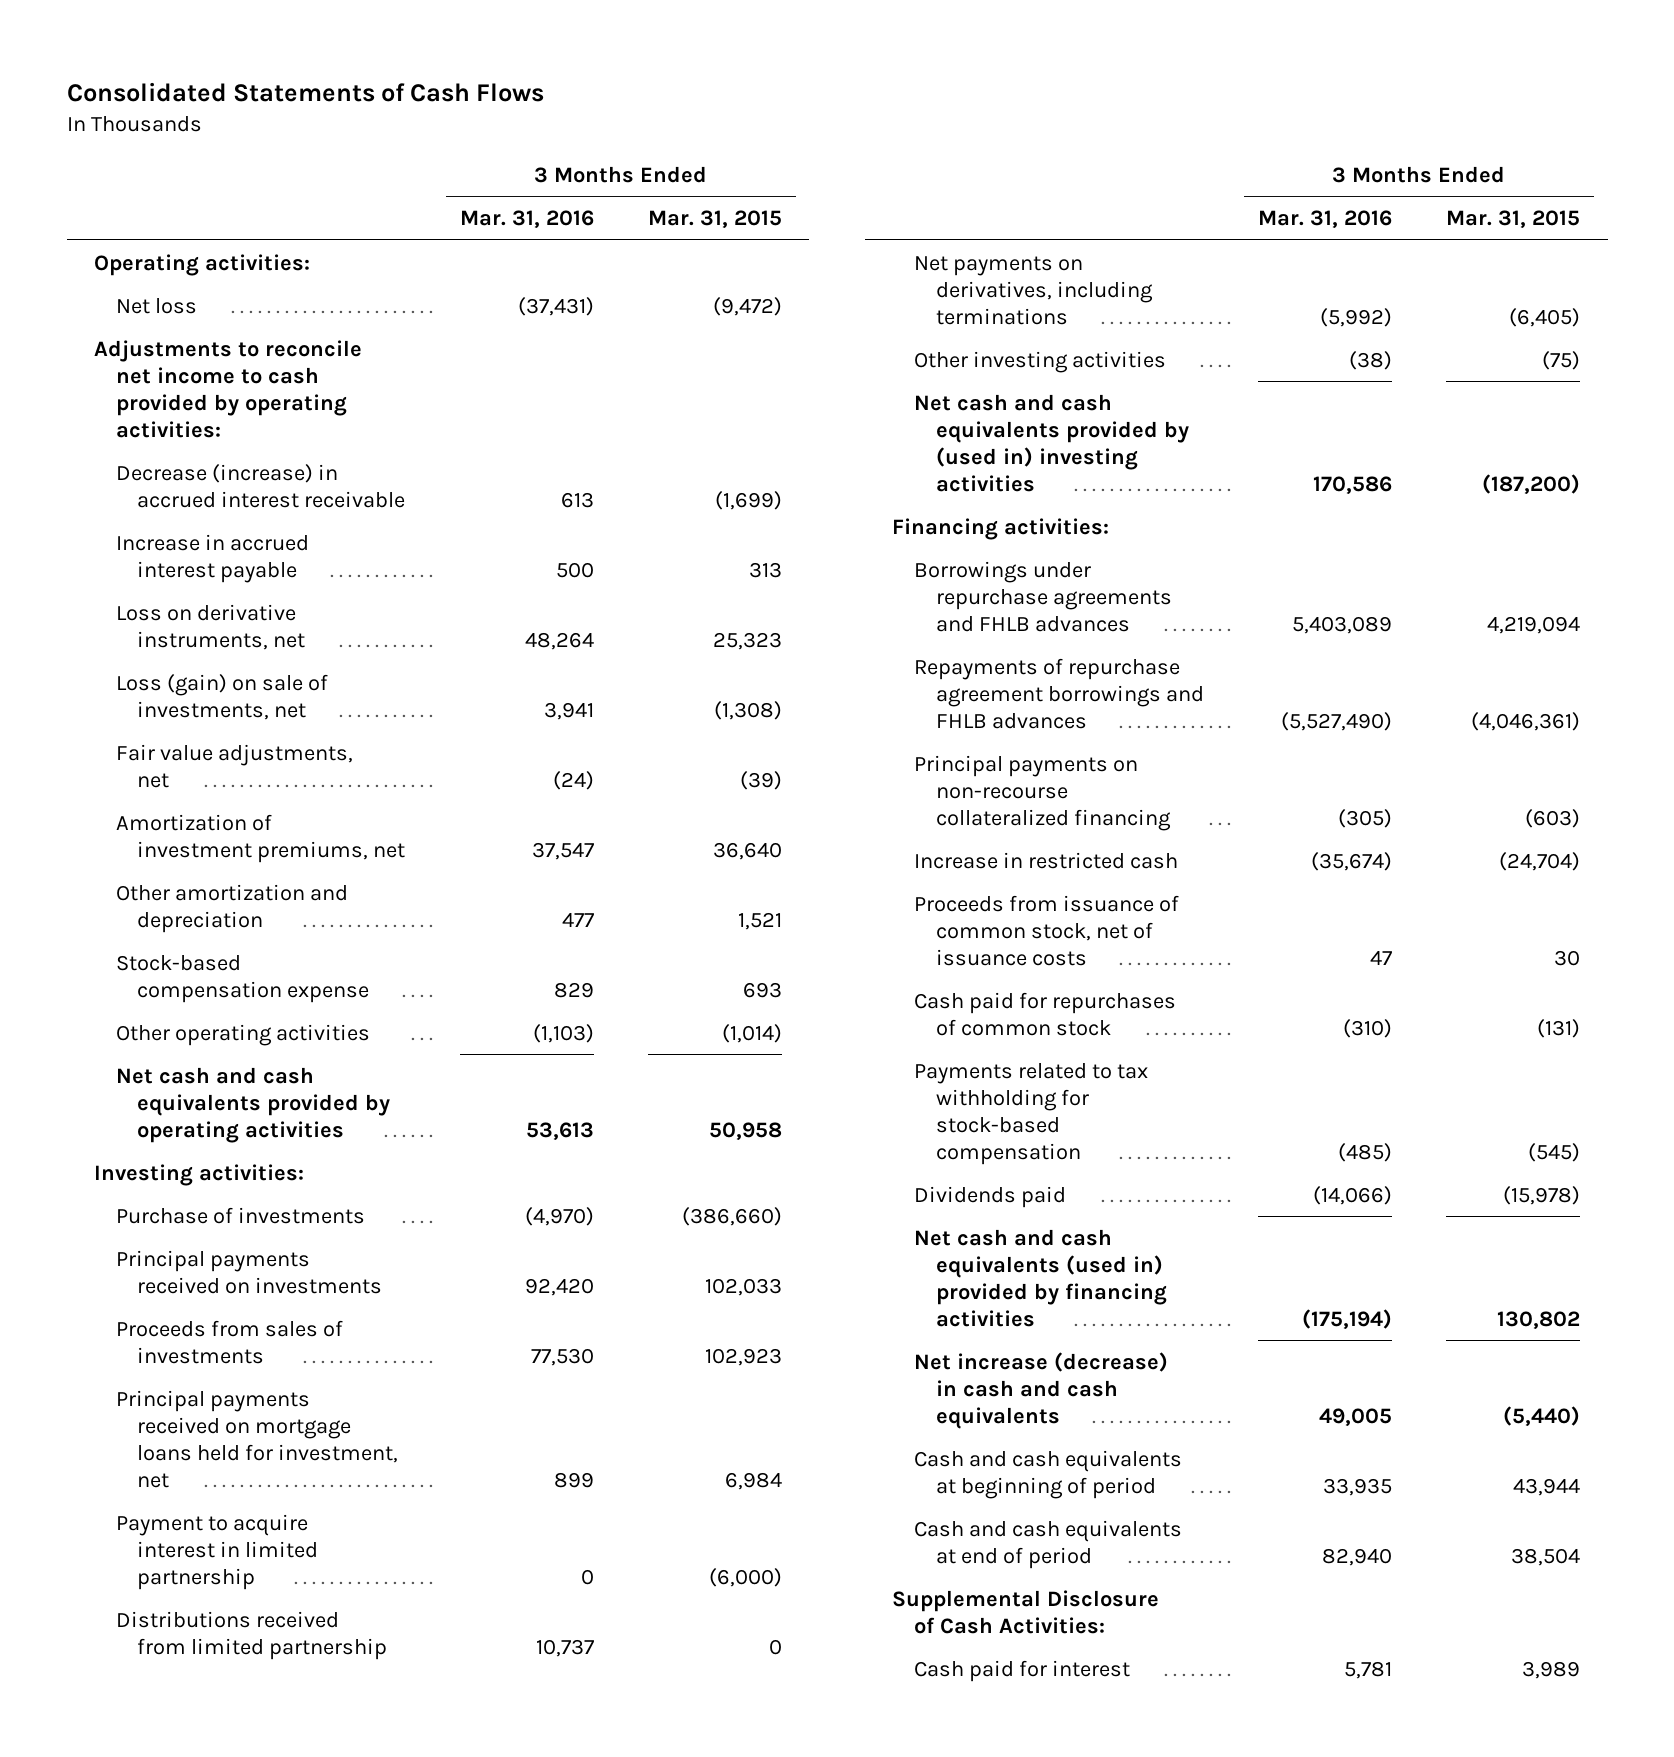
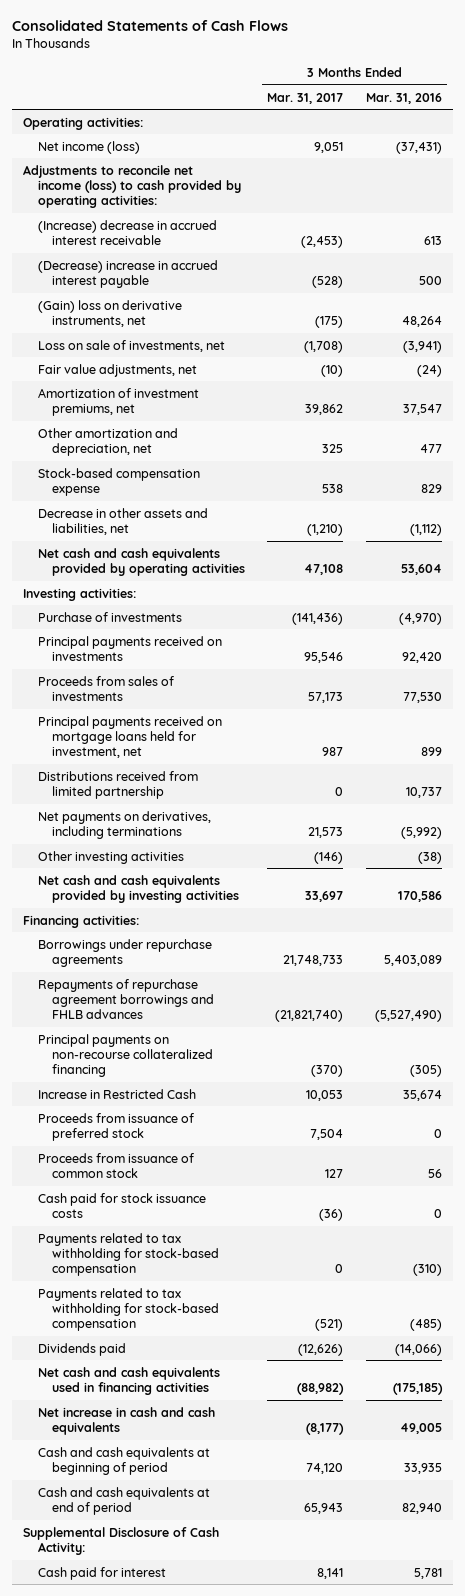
- | 3 Months Ended Mar. 31, 2016 | 3 Months Ended Mar. 31, 2015
+ | 3 Months Ended Mar. 31, 2017 | 3 Months Ended Mar. 31, 2016
- Net loss | (37,431) | (9,472)
- Adjustments to reconcile net income to cash provided by operating activities:
- Decrease (increase) in accrued interest receivable | 613 | (1,699)
- Increase in accrued interest payable | 500 | 313
- Loss on derivative instruments, net | 48,264 | 25,323
- Loss (gain) on sale of investments, net | 3,941 | (1,308)
+ Net income (loss) | 9,051 | (37,431)
+ Adjustments to reconcile net income (loss) to cash provided by operating activities:
+ (Increase) decrease in accrued interest receivable | (2,453) | 613
+ (Decrease) increase in accrued interest payable | (528) | 500
+ (Gain) loss on derivative instruments, net | (175) | 48,264
+ Loss on sale of investments, net | (1,708) | (3,941)
- Other amortization and depreciation | 477 | 1,521
+ Other amortization and depreciation, net | 325 | 477
- Other operating activities | (1,103) | (1,014)
- Net cash and cash equivalents provided by operating activities | 53,613 | 50,958
+ Decrease in other assets and liabilities, net | (1,210) | (1,112)
+ Net cash and cash equivalents provided by operating activities | 47,108 | 53,604
- Payment to acquire interest in limited partnership | 0 | (6,000)
- Net cash and cash equivalents provided by (used in) investing activities | 170,586 | (187,200)
+ Net cash and cash equivalents provided by investing activities | 33,697 | 170,586
- Borrowings under repurchase agreements and FHLB advances | 5,403,089 | 4,219,094
+ Borrowings under repurchase agreements | 21,748,733 | 5,403,089
- Increase in restricted cash | (35,674) | (24,704)
- Proceeds from issuance of common stock, net of issuance costs | 47 | 30
- Cash paid for repurchases of common stock | (310) | (131)
+ Increase in Restricted Cash | 10,053 | 35,674
+ Proceeds from issuance of preferred stock | 7,504 | 0
+ Proceeds from issuance of common stock | 127 | 56
+ Cash paid for stock issuance costs | (36) | 0
+ Payments related to tax withholding for stock-based compensation | 0 | (310)
- Net cash and cash equivalents (used in) provided by financing activities | (175,194) | 130,802
- Net increase (decrease) in cash and cash equivalents | 49,005 | (5,440)
+ Net cash and cash equivalents used in financing activities | (88,982) | (175,185)
+ Net increase in cash and cash equivalents | (8,177) | 49,005
- Supplemental Disclosure of Cash Activities:
+ Supplemental Disclosure of Cash Activity:

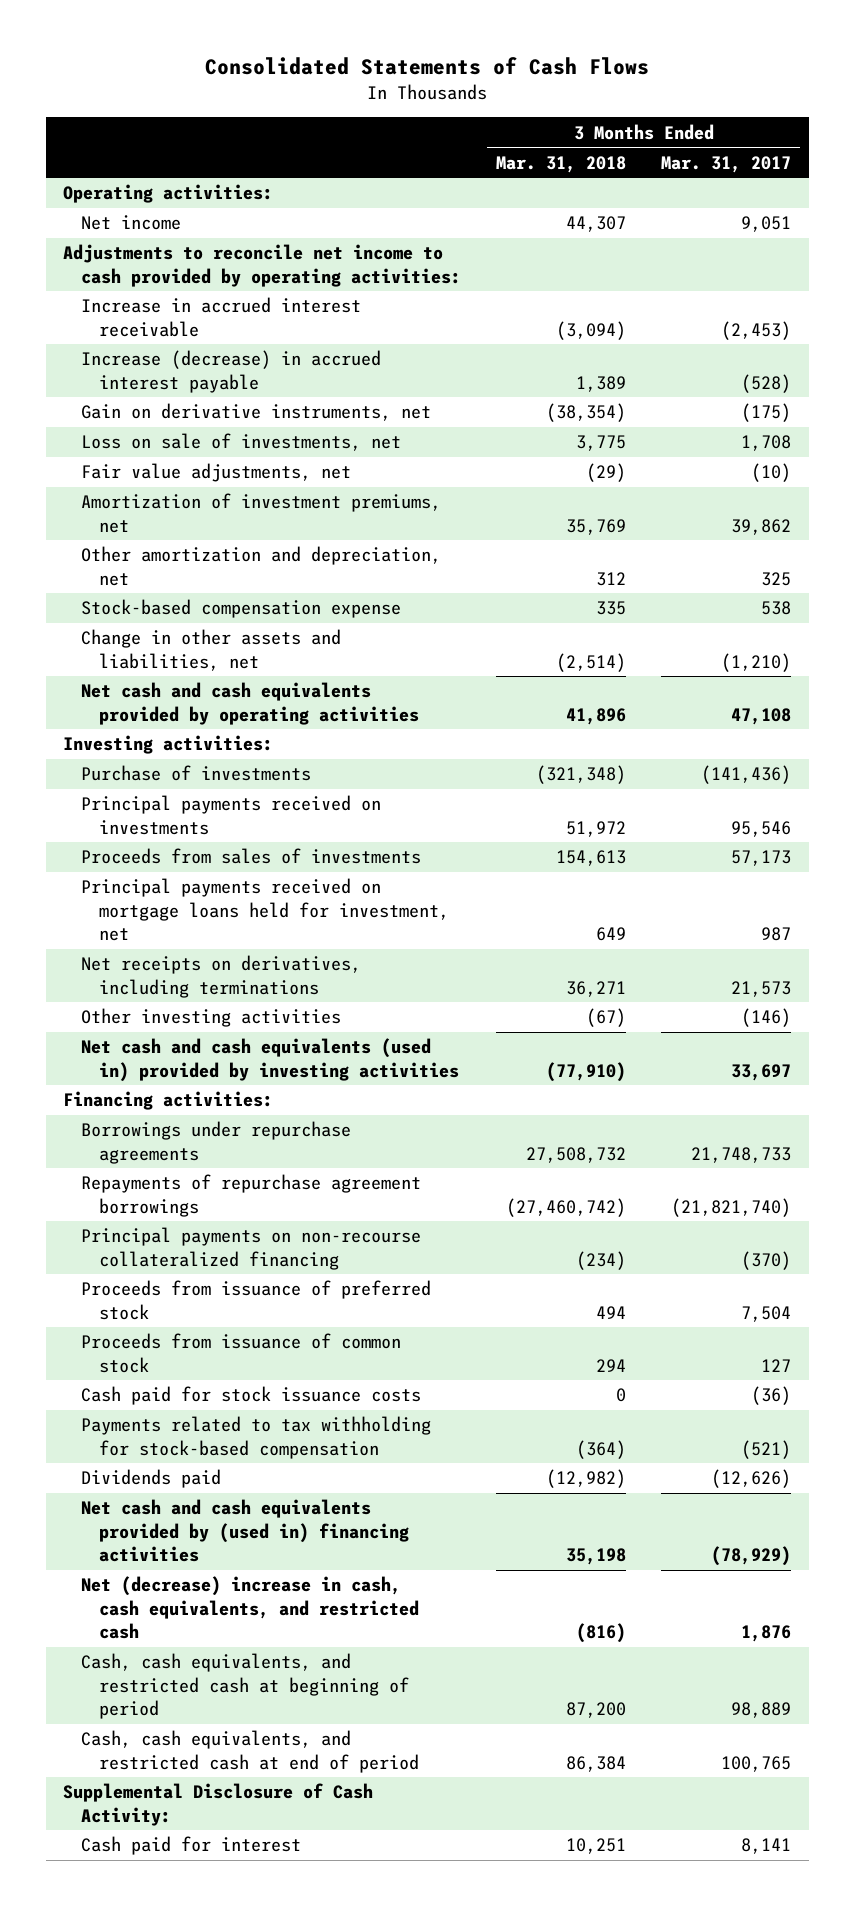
- | 3 Months Ended Mar. 31, 2017 | 3 Months Ended Mar. 31, 2016
+ | 3 Months Ended Mar. 31, 2018 | 3 Months Ended Mar. 31, 2017
- Net income (loss) | 9,051 | (37,431)
- Adjustments to reconcile net income (loss) to cash provided by operating activities:
- (Increase) decrease in accrued interest receivable | (2,453) | 613
- (Decrease) increase in accrued interest payable | (528) | 500
- (Gain) loss on derivative instruments, net | (175) | 48,264
- Loss on sale of investments, net | (1,708) | (3,941)
+ Net income | 44,307 | 9,051
+ Adjustments to reconcile net income to cash provided by operating activities:
+ Increase in accrued interest receivable | (3,094) | (2,453)
+ Increase (decrease) in accrued interest payable | 1,389 | (528)
+ Gain on derivative instruments, net | (38,354) | (175)
+ Loss on sale of investments, net | 3,775 | 1,708
- Decrease in other assets and liabilities, net | (1,210) | (1,112)
+ Change in other assets and liabilities, net | (2,514) | (1,210)
- Distributions received from limited partnership | 0 | 10,737
- Net payments on derivatives, including terminations | 21,573 | (5,992)
+ Net receipts on derivatives, including terminations | 36,271 | 21,573
- Net cash and cash equivalents provided by investing activities | 33,697 | 170,586
+ Net cash and cash equivalents (used in) provided by investing activities | (77,910) | 33,697
- Repayments of repurchase agreement borrowings and FHLB advances | (21,821,740) | (5,527,490)
+ Repayments of repurchase agreement borrowings | (27,460,742) | (21,821,740)
- Increase in Restricted Cash | 10,053 | 35,674
- Payments related to tax withholding for stock-based compensation | 0 | (310)
- Net cash and cash equivalents used in financing activities | (88,982) | (175,185)
- Net increase in cash and cash equivalents | (8,177) | 49,005
- Cash and cash equivalents at beginning of period | 74,120 | 33,935
- Cash and cash equivalents at end of period | 65,943 | 82,940
+ Net cash and cash equivalents provided by (used in) financing activities | 35,198 | (78,929)
+ Net (decrease) increase in cash, cash equivalents, and restricted cash | (816) | 1,876
+ Cash, cash equivalents, and restricted cash at beginning of period | 87,200 | 98,889
+ Cash, cash equivalents, and restricted cash at end of period | 86,384 | 100,765

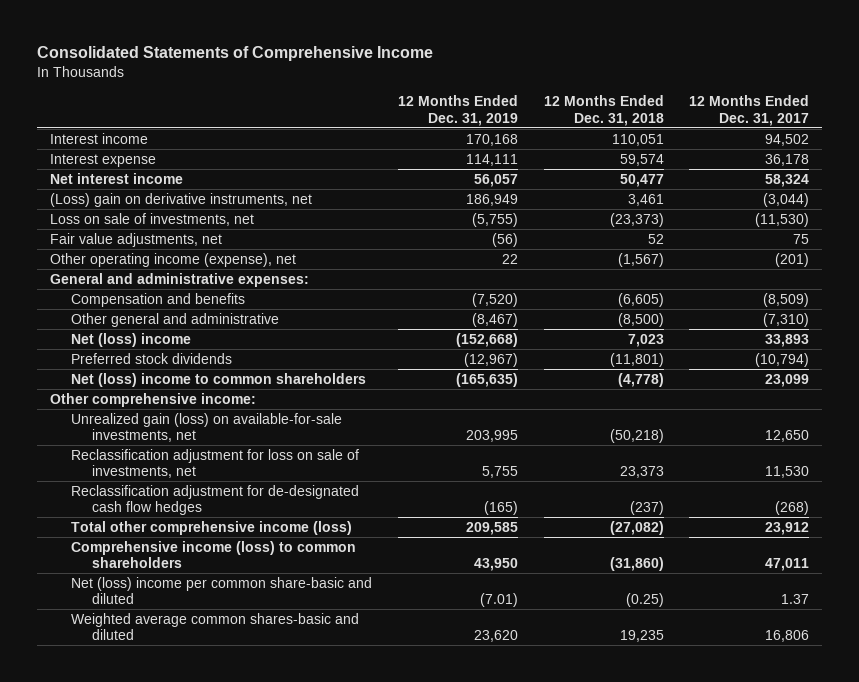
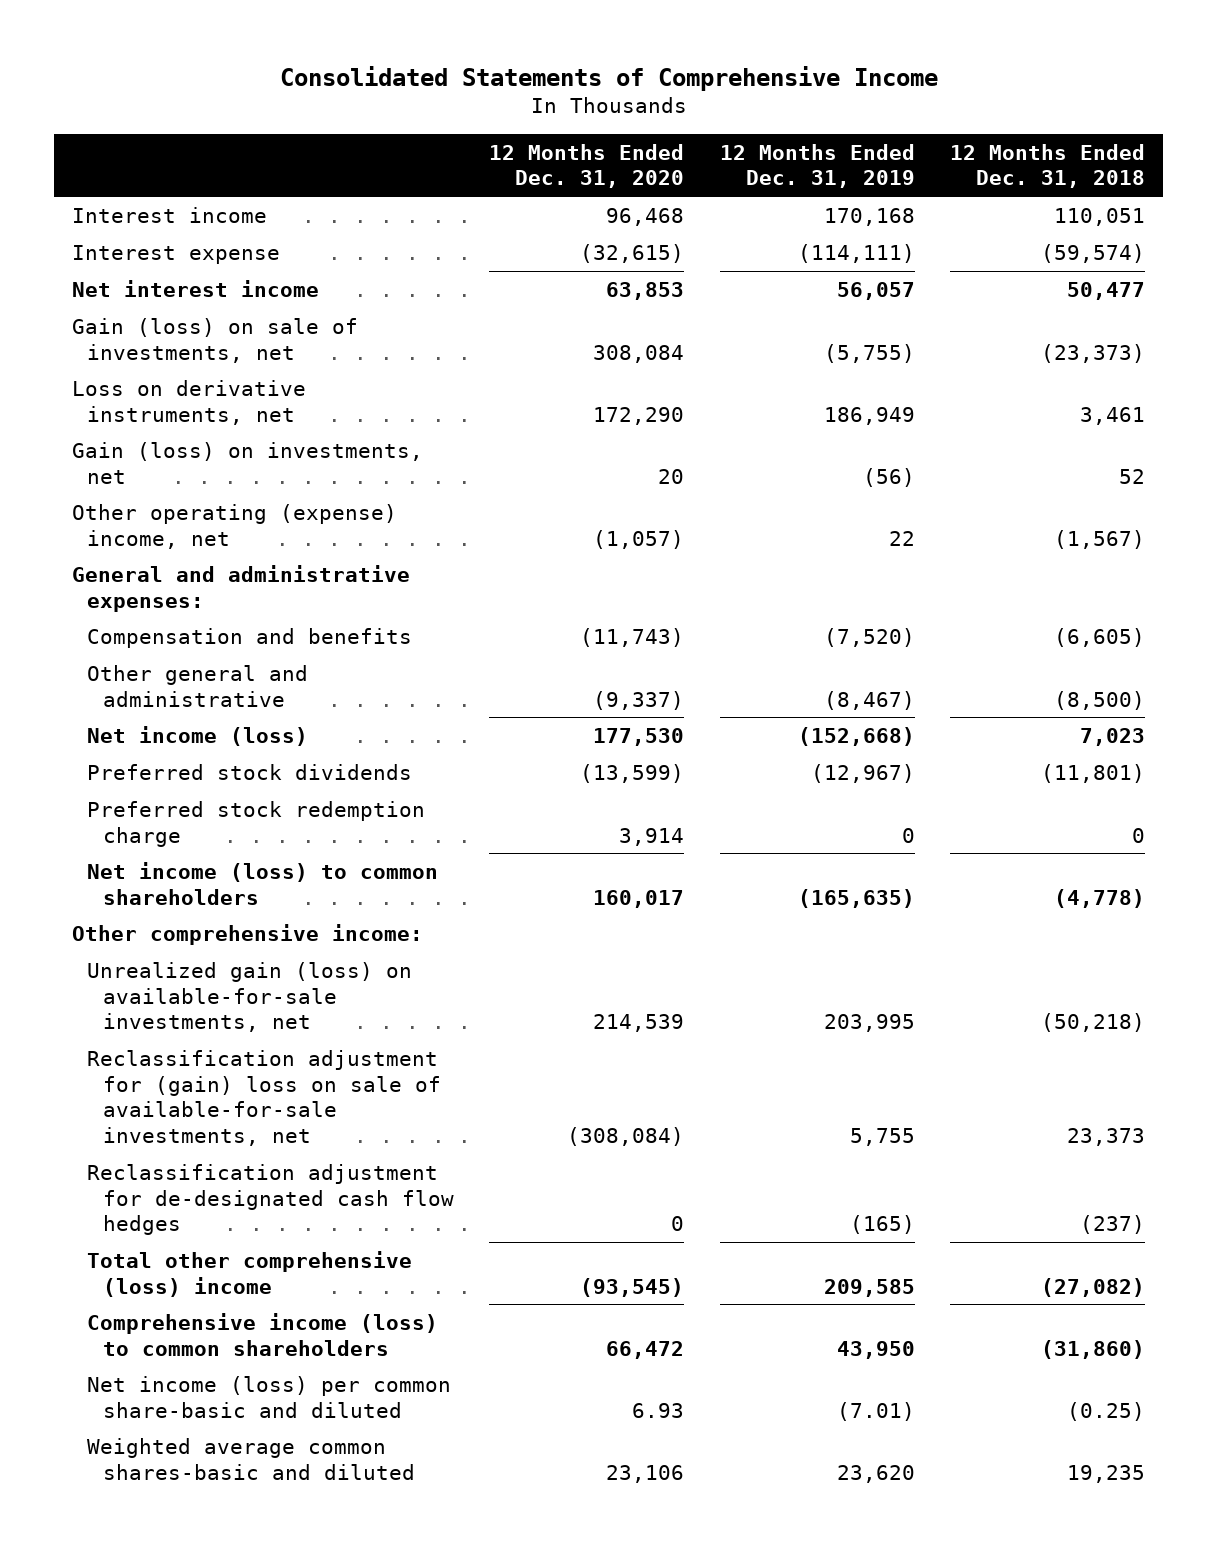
- | 12 Months Ended Dec. 31, 2019 | 12 Months Ended Dec. 31, 2018 | 12 Months Ended Dec. 31, 2017
+ | 12 Months Ended Dec. 31, 2020 | 12 Months Ended Dec. 31, 2019 | 12 Months Ended Dec. 31, 2018
- Interest expense | 114,111 | 59,574 | 36,178
+ Interest expense | (32,615) | (114,111) | (59,574)
- (Loss) gain on derivative instruments, net | 186,949 | 3,461 | (3,044)
- Loss on sale of investments, net | (5,755) | (23,373) | (11,530)
- Fair value adjustments, net | (56) | 52 | 75
- Other operating income (expense), net | 22 | (1,567) | (201)
+ Gain (loss) on sale of investments, net | 308,084 | (5,755) | (23,373)
+ Loss on derivative instruments, net | 172,290 | 186,949 | 3,461
+ Gain (loss) on investments, net | 20 | (56) | 52
+ Other operating (expense) income, net | (1,057) | 22 | (1,567)
- Net (loss) income | (152,668) | 7,023 | 33,893
+ Net income (loss) | 177,530 | (152,668) | 7,023
- Net (loss) income to common shareholders | (165,635) | (4,778) | 23,099
+ Preferred stock redemption charge | 3,914 | 0 | 0
+ Net income (loss) to common shareholders | 160,017 | (165,635) | (4,778)
- Reclassification adjustment for loss on sale of investments, net | 5,755 | 23,373 | 11,530
+ Reclassification adjustment for (gain) loss on sale of available-for-sale investments, net | (308,084) | 5,755 | 23,373
- Total other comprehensive income (loss) | 209,585 | (27,082) | 23,912
+ Total other comprehensive (loss) income | (93,545) | 209,585 | (27,082)
- Net (loss) income per common share-basic and diluted | (7.01) | (0.25) | 1.37
+ Net income (loss) per common share-basic and diluted | 6.93 | (7.01) | (0.25)

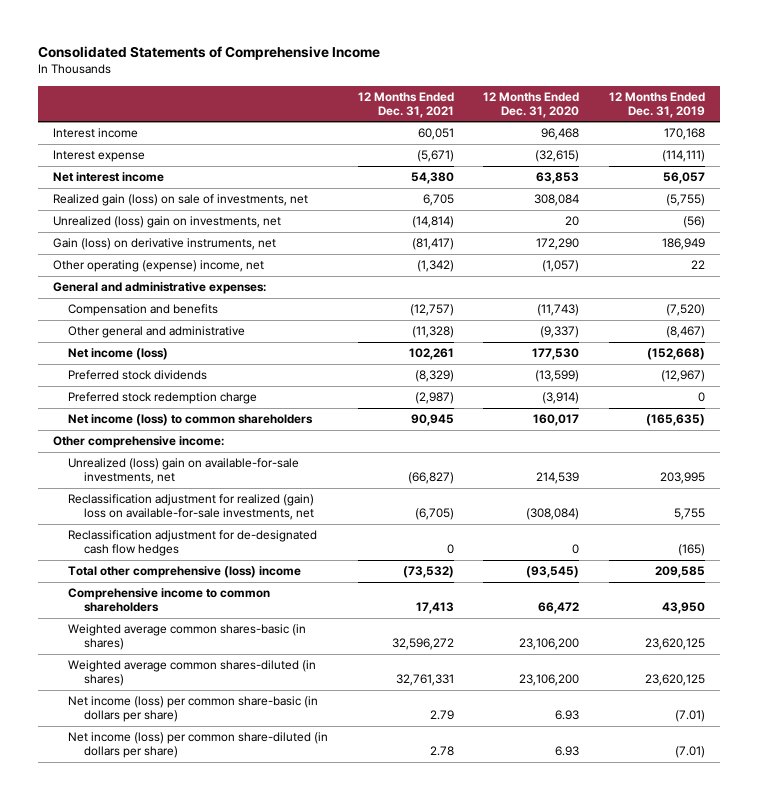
- | 12 Months Ended Dec. 31, 2020 | 12 Months Ended Dec. 31, 2019 | 12 Months Ended Dec. 31, 2018
+ | 12 Months Ended Dec. 31, 2021 | 12 Months Ended Dec. 31, 2020 | 12 Months Ended Dec. 31, 2019
- Gain (loss) on sale of investments, net | 308,084 | (5,755) | (23,373)
- Loss on derivative instruments, net | 172,290 | 186,949 | 3,461
- Gain (loss) on investments, net | 20 | (56) | 52
+ Realized gain (loss) on sale of investments, net | 6,705 | 308,084 | (5,755)
+ Unrealized (loss) gain on investments, net | (14,814) | 20 | (56)
+ Gain (loss) on derivative instruments, net | (81,417) | 172,290 | 186,949
- Preferred stock redemption charge | 3,914 | 0 | 0
+ Preferred stock redemption charge | (2,987) | (3,914) | 0
- Unrealized gain (loss) on available-for-sale investments, net | 214,539 | 203,995 | (50,218)
- Reclassification adjustment for (gain) loss on sale of available-for-sale investments, net | (308,084) | 5,755 | 23,373
+ Unrealized (loss) gain on available-for-sale investments, net | (66,827) | 214,539 | 203,995
+ Reclassification adjustment for realized (gain) loss on available-for-sale investments, net | (6,705) | (308,084) | 5,755
- Comprehensive income (loss) to common shareholders | 66,472 | 43,950 | (31,860)
- Net income (loss) per common share-basic and diluted | 6.93 | (7.01) | (0.25)
- Weighted average common shares-basic and diluted | 23,106 | 23,620 | 19,235
+ Comprehensive income to common shareholders | 17,413 | 66,472 | 43,950
+ Weighted average common shares-basic (in shares) | 32,596,272 | 23,106,200 | 23,620,125
+ Weighted average common shares-diluted (in shares) | 32,761,331 | 23,106,200 | 23,620,125
+ Net income (loss) per common share-basic (in dollars per share) | 2.79 | 6.93 | (7.01)
+ Net income (loss) per common share-diluted (in dollars per share) | 2.78 | 6.93 | (7.01)

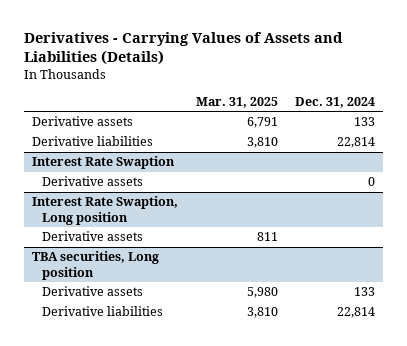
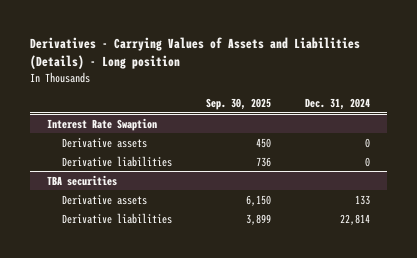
- Derivatives - Carrying Values of Assets and Liabilities (Details)
+ Derivatives - Carrying Values of Assets and Liabilities (Details) - Long position
- | Mar. 31, 2025 | Dec. 31, 2024
+ | Sep. 30, 2025 | Dec. 31, 2024
- Derivative assets | 6,791 | 133
- Derivative liabilities | 3,810 | 22,814
- Interest Rate Swaption, Long position
- Derivative assets | 811 |
- TBA securities, Long position
@ Interest Rate Swaption
+ Derivative liabilities | 736 | 0
+ TBA securities

